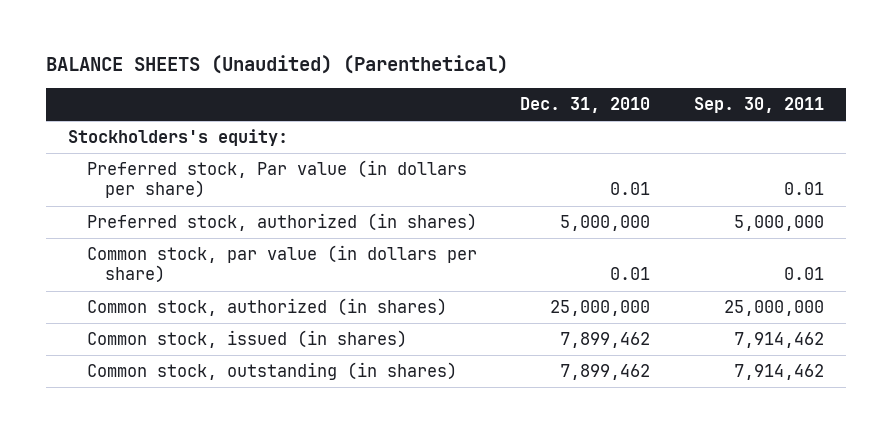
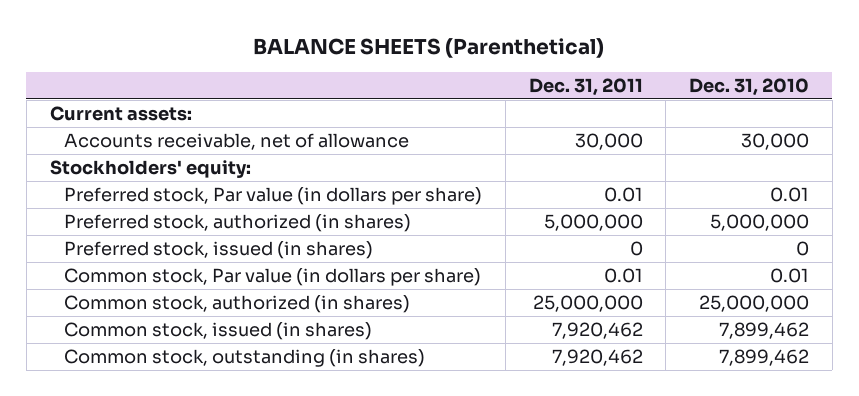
- BALANCE SHEETS (Unaudited) (Parenthetical)
+ BALANCE SHEETS (Parenthetical)
- | Dec. 31, 2010 | Sep. 30, 2011
+ | Dec. 31, 2011 | Dec. 31, 2010
- Stockholders's equity:
+ Current assets:
+ Accounts receivable, net of allowance | 30,000 | 30,000
+ Stockholders' equity:
- Common stock, par value (in dollars per share) | 0.01 | 0.01
+ Preferred stock, issued (in shares) | 0 | 0
+ Common stock, Par value (in dollars per share) | 0.01 | 0.01

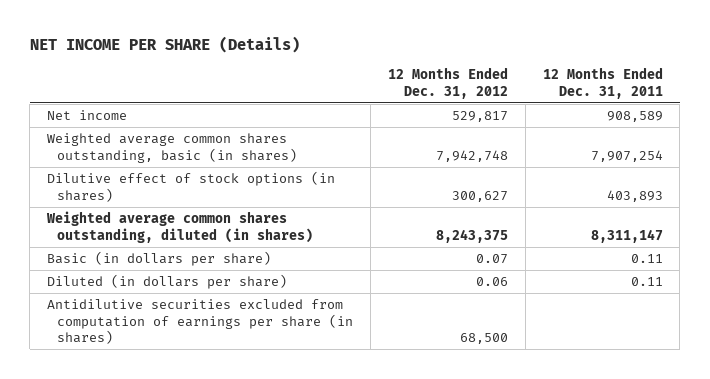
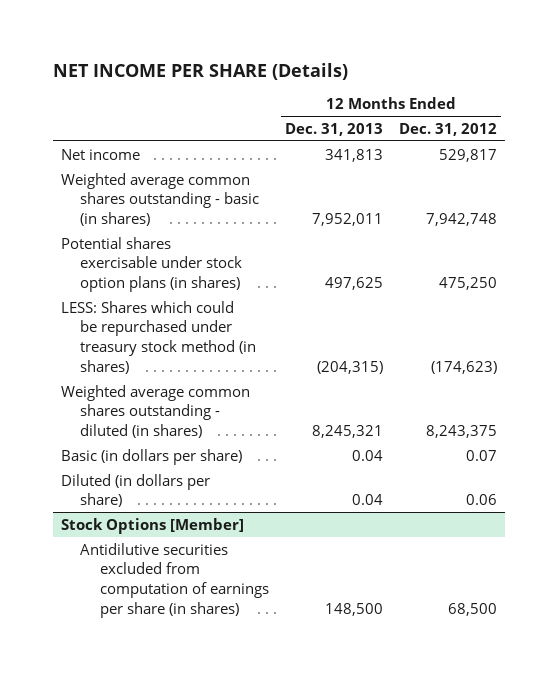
- | 12 Months Ended Dec. 31, 2012 | 12 Months Ended Dec. 31, 2011
+ | 12 Months Ended Dec. 31, 2013 | 12 Months Ended Dec. 31, 2012
- Weighted average common shares outstanding, basic (in shares) | 7,942,748 | 7,907,254
- Dilutive effect of stock options (in shares) | 300,627 | 403,893
- Weighted average common shares outstanding, diluted (in shares) | 8,243,375 | 8,311,147
+ Weighted average common shares outstanding - basic (in shares) | 7,952,011 | 7,942,748
+ Potential shares exercisable under stock option plans (in shares) | 497,625 | 475,250
+ LESS: Shares which could be repurchased under treasury stock method (in shares) | (204,315) | (174,623)
+ Weighted average common shares outstanding - diluted (in shares) | 8,245,321 | 8,243,375
+ Stock Options [Member]

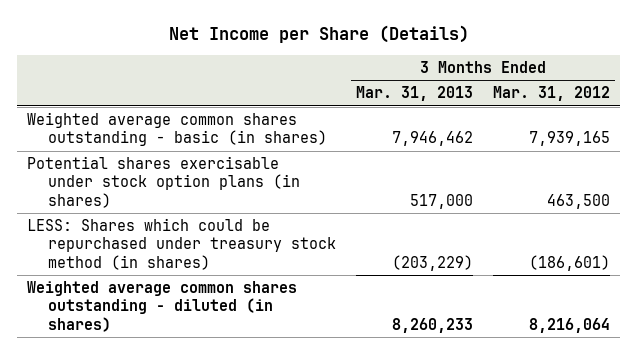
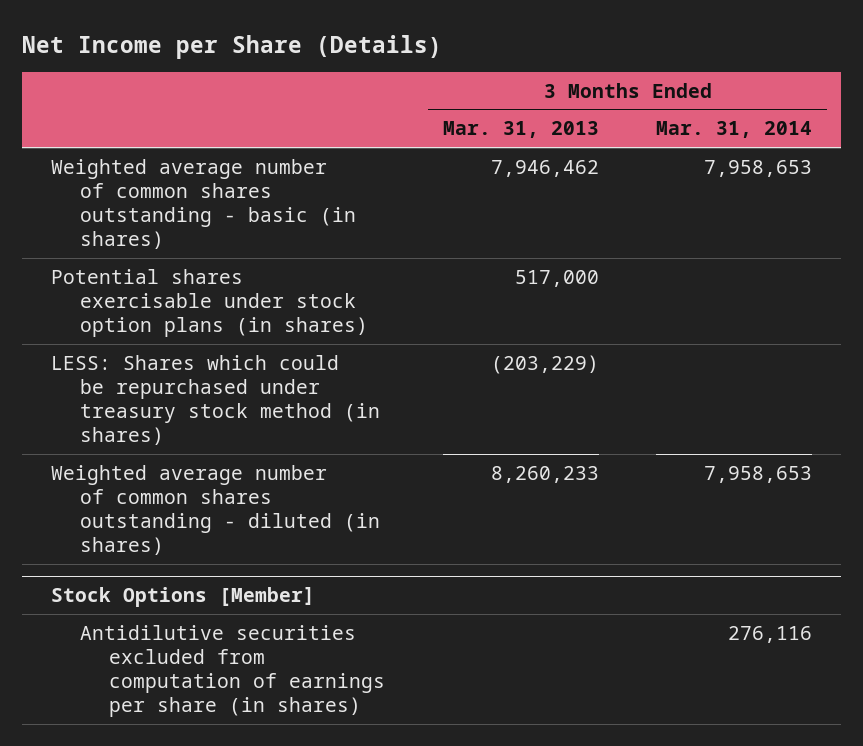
- | 3 Months Ended Mar. 31, 2013 | 3 Months Ended Mar. 31, 2012
+ | 3 Months Ended Mar. 31, 2013 | 3 Months Ended Mar. 31, 2014
- Weighted average common shares outstanding - basic (in shares) | 7,946,462 | 7,939,165
+ Weighted average number of common shares outstanding - basic (in shares) | 7,946,462 | 7,958,653
- Weighted average common shares outstanding - diluted (in shares) | 8,260,233 | 8,216,064
+ Weighted average number of common shares outstanding - diluted (in shares) | 8,260,233 | 7,958,653
+ Stock Options [Member]
+ Antidilutive securities excluded from computation of earnings per share (in shares) | | 276,116

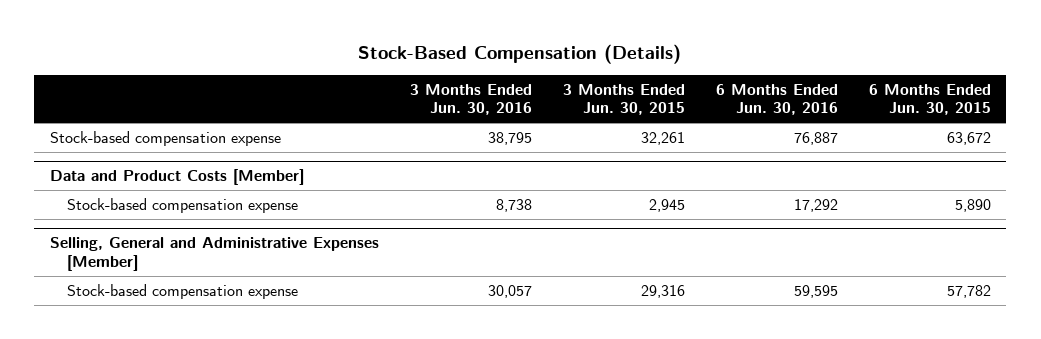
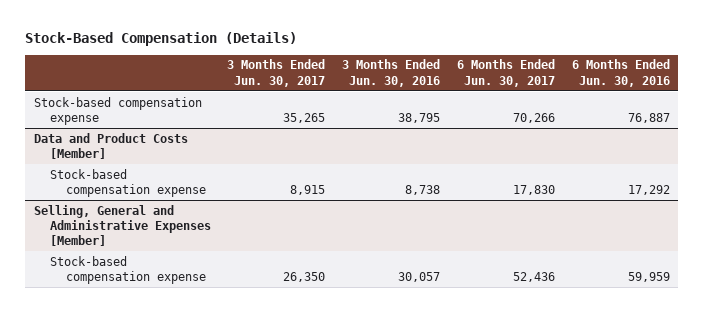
- | 3 Months Ended Jun. 30, 2016 | 3 Months Ended Jun. 30, 2015 | 6 Months Ended Jun. 30, 2016 | 6 Months Ended Jun. 30, 2015
+ | 3 Months Ended Jun. 30, 2017 | 3 Months Ended Jun. 30, 2016 | 6 Months Ended Jun. 30, 2017 | 6 Months Ended Jun. 30, 2016
@ Selling, General and Administrative Expenses [Member]
- Stock-based compensation expense | 30,057 | 29,316 | 59,595 | 57,782
+ Stock-based compensation expense | 26,350 | 30,057 | 52,436 | 59,959

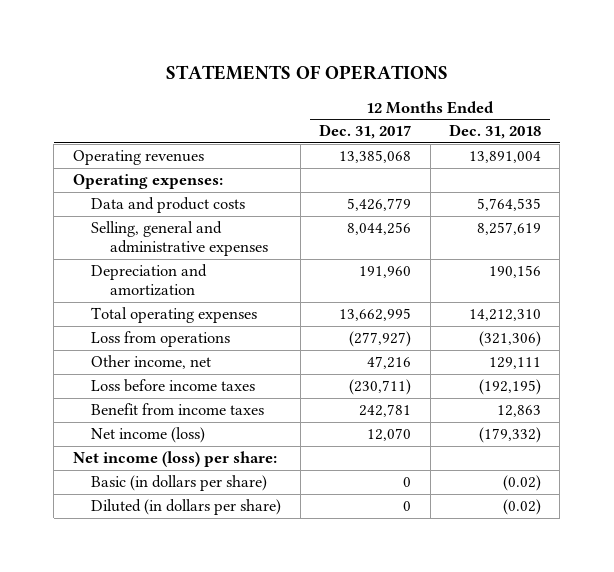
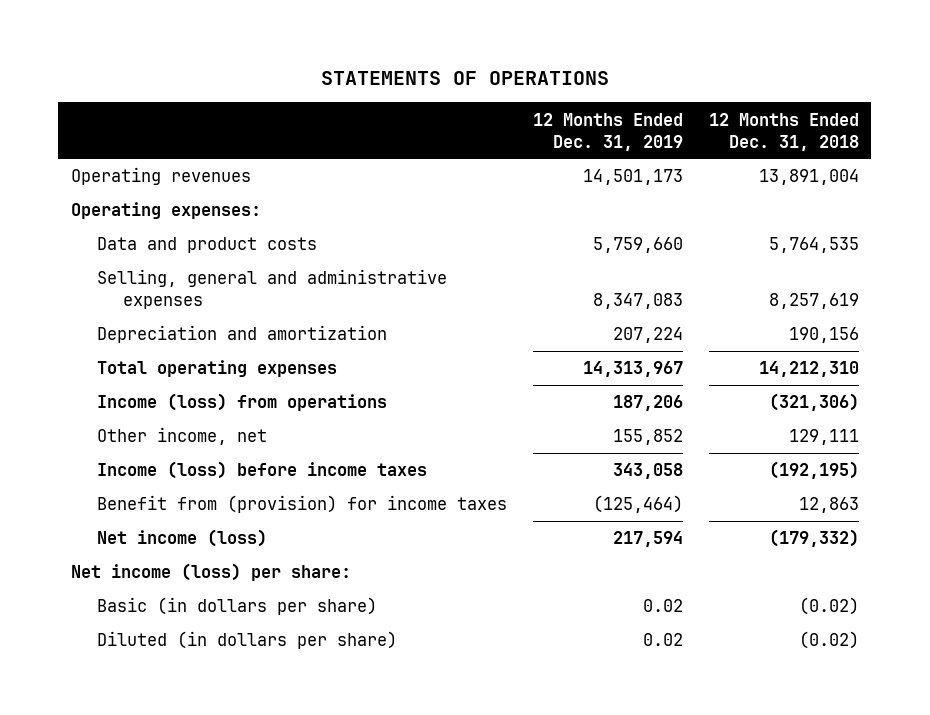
- | 12 Months Ended Dec. 31, 2017 | 12 Months Ended Dec. 31, 2018
+ | 12 Months Ended Dec. 31, 2019 | 12 Months Ended Dec. 31, 2018
- Loss from operations | (277,927) | (321,306)
+ Income (loss) from operations | 187,206 | (321,306)
- Loss before income taxes | (230,711) | (192,195)
- Benefit from income taxes | 242,781 | 12,863
+ Income (loss) before income taxes | 343,058 | (192,195)
+ Benefit from (provision) for income taxes | (125,464) | 12,863

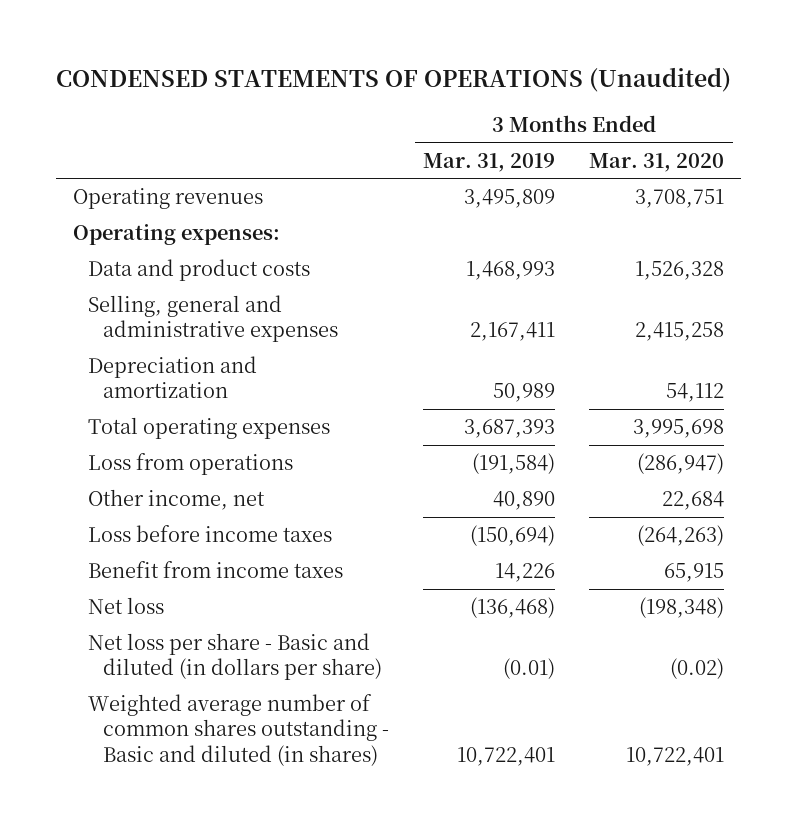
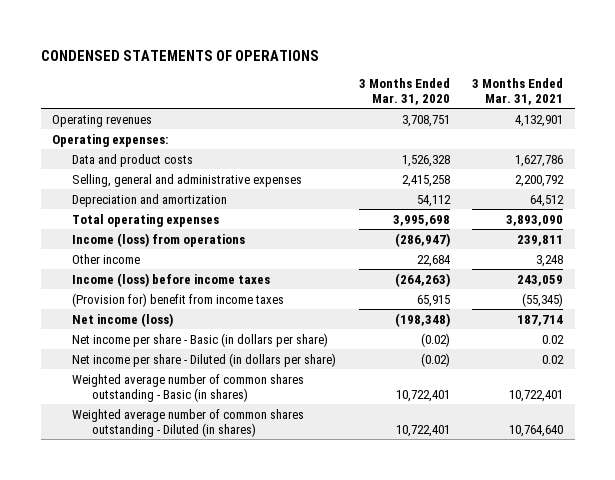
- CONDENSED STATEMENTS OF OPERATIONS (Unaudited)
+ CONDENSED STATEMENTS OF OPERATIONS
- | 3 Months Ended Mar. 31, 2019 | 3 Months Ended Mar. 31, 2020
+ | 3 Months Ended Mar. 31, 2020 | 3 Months Ended Mar. 31, 2021
- Loss from operations | (191,584) | (286,947)
- Other income, net | 40,890 | 22,684
- Loss before income taxes | (150,694) | (264,263)
- Benefit from income taxes | 14,226 | 65,915
- Net loss | (136,468) | (198,348)
- Net loss per share - Basic and diluted (in dollars per share) | (0.01) | (0.02)
- Weighted average number of common shares outstanding - Basic and diluted (in shares) | 10,722,401 | 10,722,401
+ Income (loss) from operations | (286,947) | 239,811
+ Other income | 22,684 | 3,248
+ Income (loss) before income taxes | (264,263) | 243,059
+ (Provision for) benefit from income taxes | 65,915 | (55,345)
+ Net income (loss) | (198,348) | 187,714
+ Net income per share - Basic (in dollars per share) | (0.02) | 0.02
+ Net income per share - Diluted (in dollars per share) | (0.02) | 0.02
+ Weighted average number of common shares outstanding - Basic (in shares) | 10,722,401 | 10,722,401
+ Weighted average number of common shares outstanding - Diluted (in shares) | 10,722,401 | 10,764,640

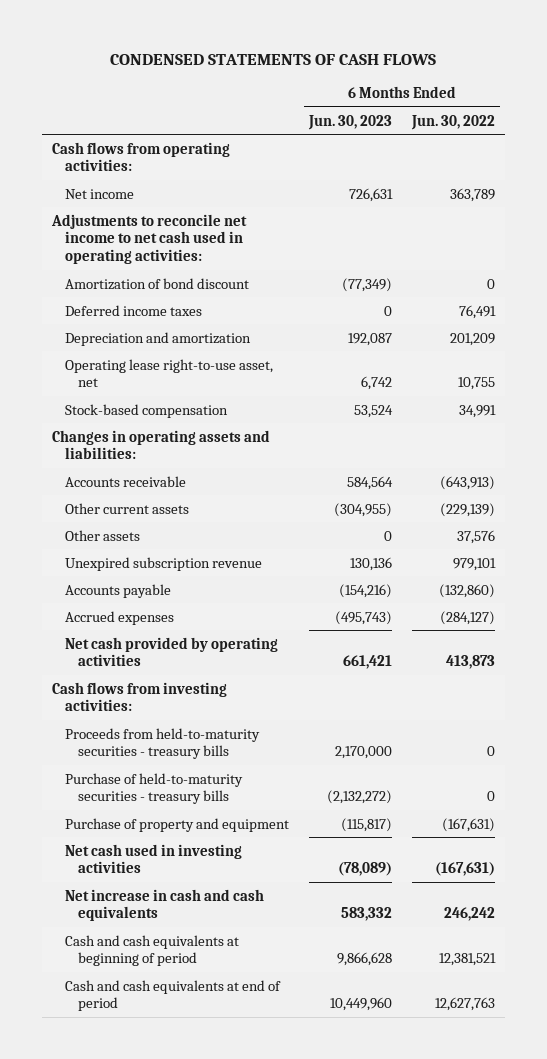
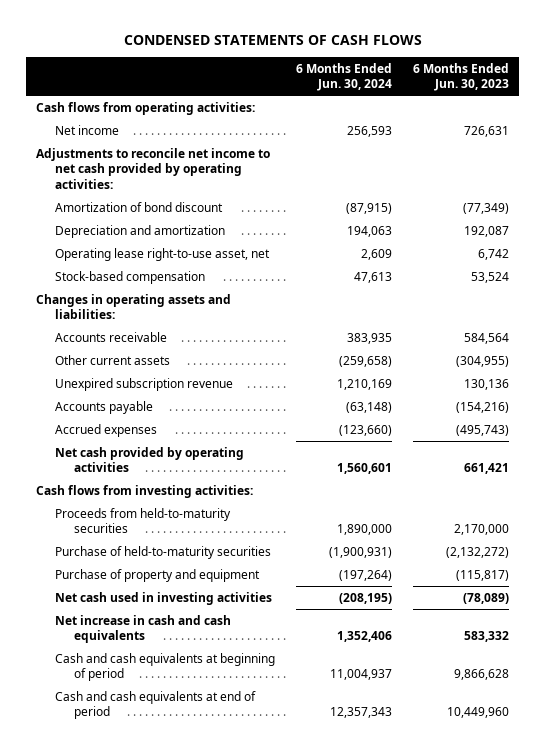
- | 6 Months Ended Jun. 30, 2023 | 6 Months Ended Jun. 30, 2022
+ | 6 Months Ended Jun. 30, 2024 | 6 Months Ended Jun. 30, 2023
- Adjustments to reconcile net income to net cash used in operating activities:
+ Adjustments to reconcile net income to net cash provided by operating activities:
- Deferred income taxes | 0 | 76,491
- Other assets | 0 | 37,576
- Proceeds from held-to-maturity securities - treasury bills | 2,170,000 | 0
- Purchase of held-to-maturity securities - treasury bills | (2,132,272) | 0
+ Proceeds from held-to-maturity securities | 1,890,000 | 2,170,000
+ Purchase of held-to-maturity securities | (1,900,931) | (2,132,272)

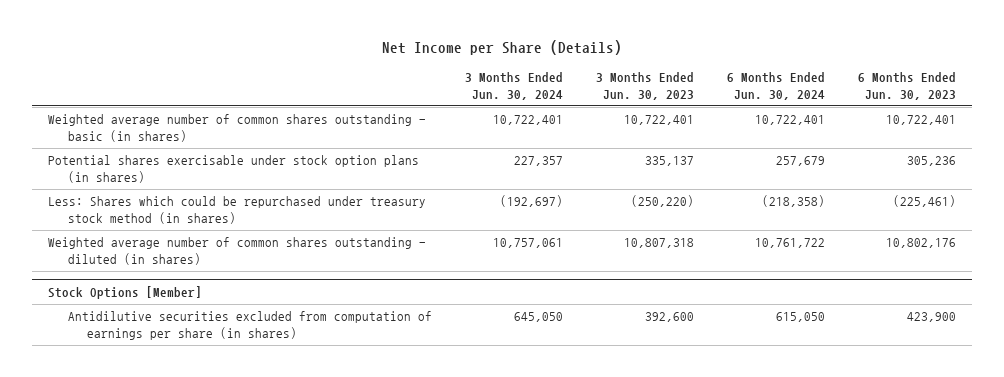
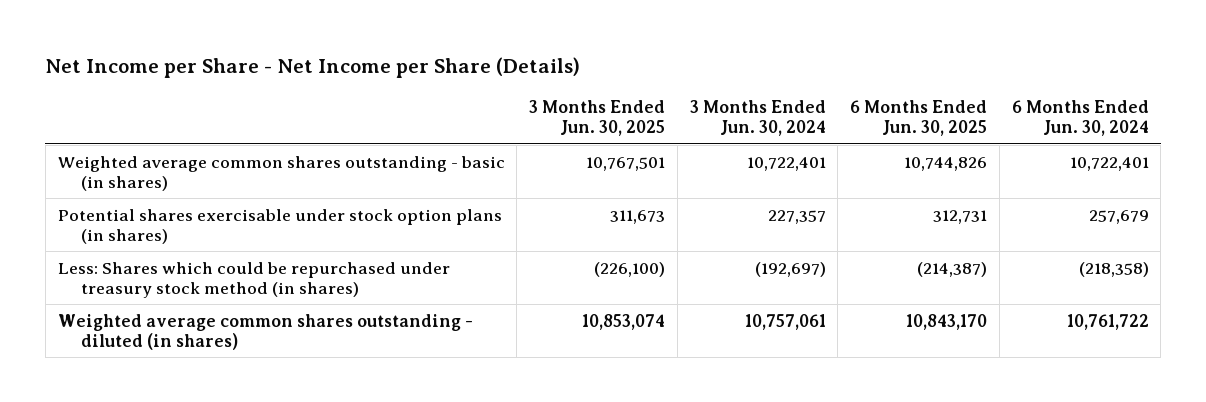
- Net Income per Share (Details)
+ Net Income per Share - Net Income per Share (Details)
- | 3 Months Ended Jun. 30, 2024 | 3 Months Ended Jun. 30, 2023 | 6 Months Ended Jun. 30, 2024 | 6 Months Ended Jun. 30, 2023
+ | 3 Months Ended Jun. 30, 2025 | 3 Months Ended Jun. 30, 2024 | 6 Months Ended Jun. 30, 2025 | 6 Months Ended Jun. 30, 2024
- Weighted average number of common shares outstanding - basic (in shares) | 10,722,401 | 10,722,401 | 10,722,401 | 10,722,401
+ Weighted average common shares outstanding - basic (in shares) | 10,767,501 | 10,722,401 | 10,744,826 | 10,722,401
- Weighted average number of common shares outstanding - diluted (in shares) | 10,757,061 | 10,807,318 | 10,761,722 | 10,802,176
- Stock Options [Member]
- Antidilutive securities excluded from computation of earnings per share (in shares) | 645,050 | 392,600 | 615,050 | 423,900
+ Weighted average common shares outstanding - diluted (in shares) | 10,853,074 | 10,757,061 | 10,843,170 | 10,761,722

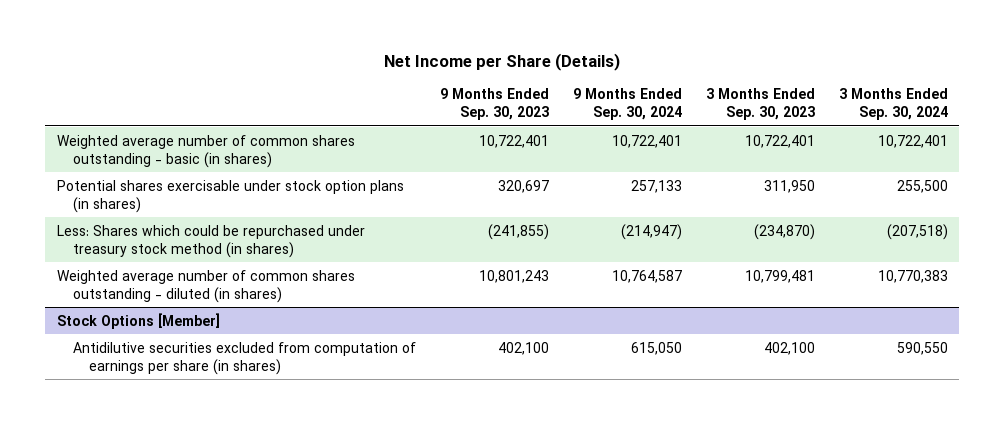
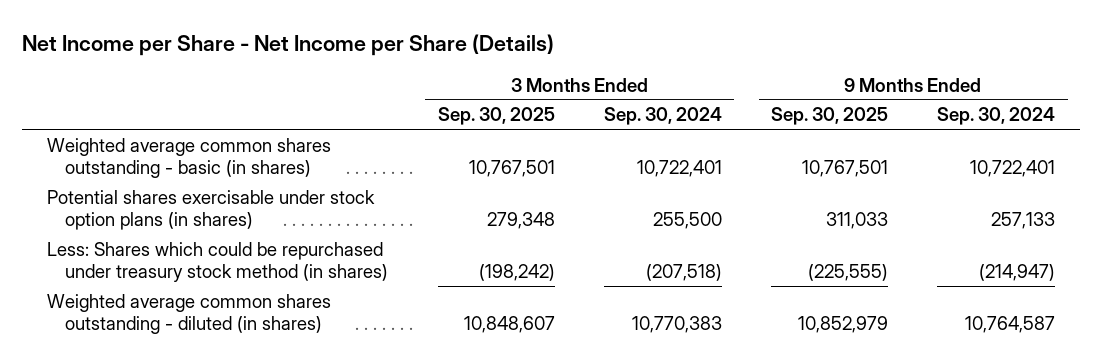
- Net Income per Share (Details)
+ Net Income per Share - Net Income per Share (Details)
- | 9 Months Ended Sep. 30, 2023 | 9 Months Ended Sep. 30, 2024 | 3 Months Ended Sep. 30, 2023 | 3 Months Ended Sep. 30, 2024
+ | 3 Months Ended Sep. 30, 2025 | 3 Months Ended Sep. 30, 2024 | 9 Months Ended Sep. 30, 2025 | 9 Months Ended Sep. 30, 2024
- Weighted average number of common shares outstanding - basic (in shares) | 10,722,401 | 10,722,401 | 10,722,401 | 10,722,401
+ Weighted average common shares outstanding - basic (in shares) | 10,767,501 | 10,722,401 | 10,767,501 | 10,722,401
- Weighted average number of common shares outstanding - diluted (in shares) | 10,801,243 | 10,764,587 | 10,799,481 | 10,770,383
- Stock Options [Member]
- Antidilutive securities excluded from computation of earnings per share (in shares) | 402,100 | 615,050 | 402,100 | 590,550
+ Weighted average common shares outstanding - diluted (in shares) | 10,848,607 | 10,770,383 | 10,852,979 | 10,764,587

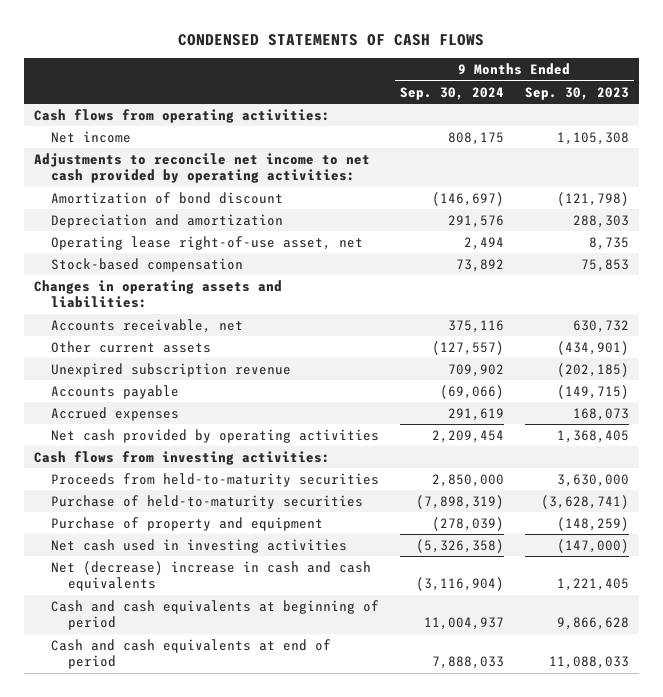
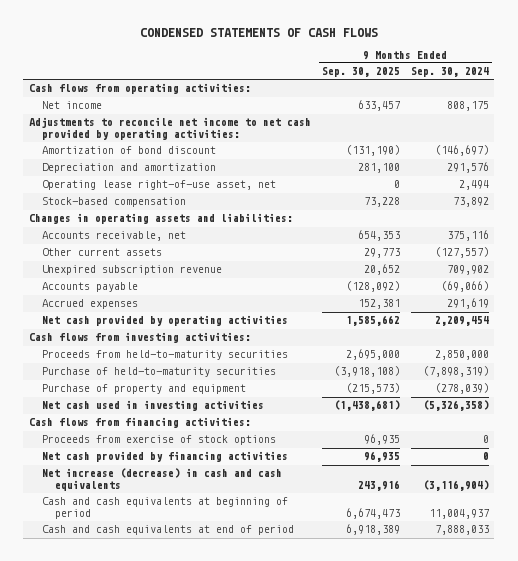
- | 9 Months Ended Sep. 30, 2024 | 9 Months Ended Sep. 30, 2023
+ | 9 Months Ended Sep. 30, 2025 | 9 Months Ended Sep. 30, 2024
- Net (decrease) increase in cash and cash equivalents | (3,116,904) | 1,221,405
+ Cash flows from financing activities:
+ Proceeds from exercise of stock options | 96,935 | 0
+ Net cash provided by financing activities | 96,935 | 0
+ Net increase (decrease) in cash and cash equivalents | 243,916 | (3,116,904)

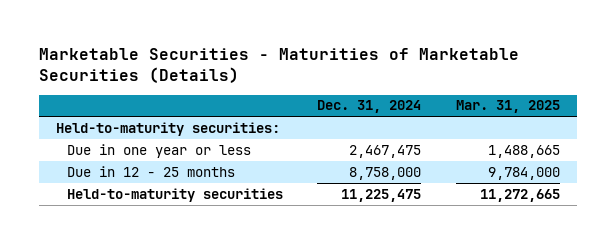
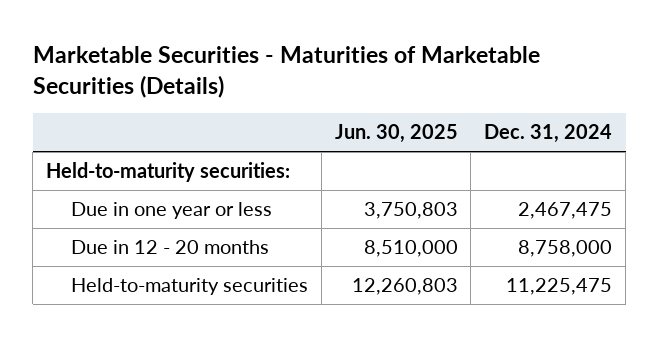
- | Dec. 31, 2024 | Mar. 31, 2025
+ | Jun. 30, 2025 | Dec. 31, 2024
- Due in 12 - 25 months | 8,758,000 | 9,784,000
+ Due in 12 - 20 months | 8,510,000 | 8,758,000

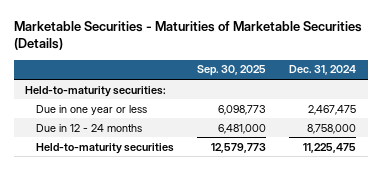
- | Jun. 30, 2025 | Dec. 31, 2024
+ | Sep. 30, 2025 | Dec. 31, 2024
- Due in 12 - 20 months | 8,510,000 | 8,758,000
+ Due in 12 - 24 months | 6,481,000 | 8,758,000

